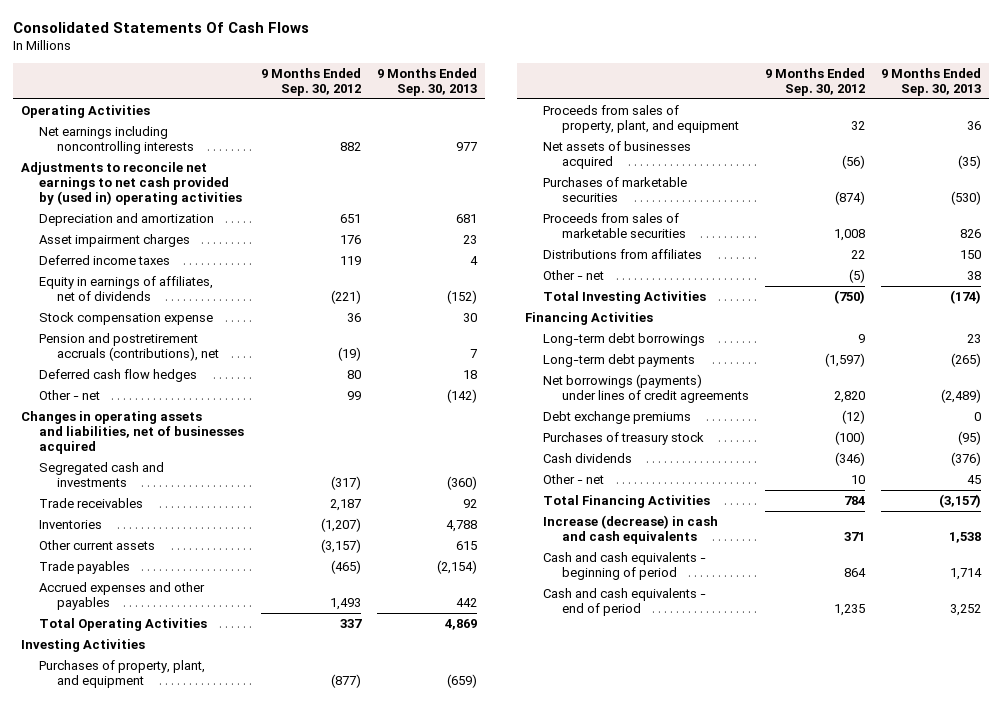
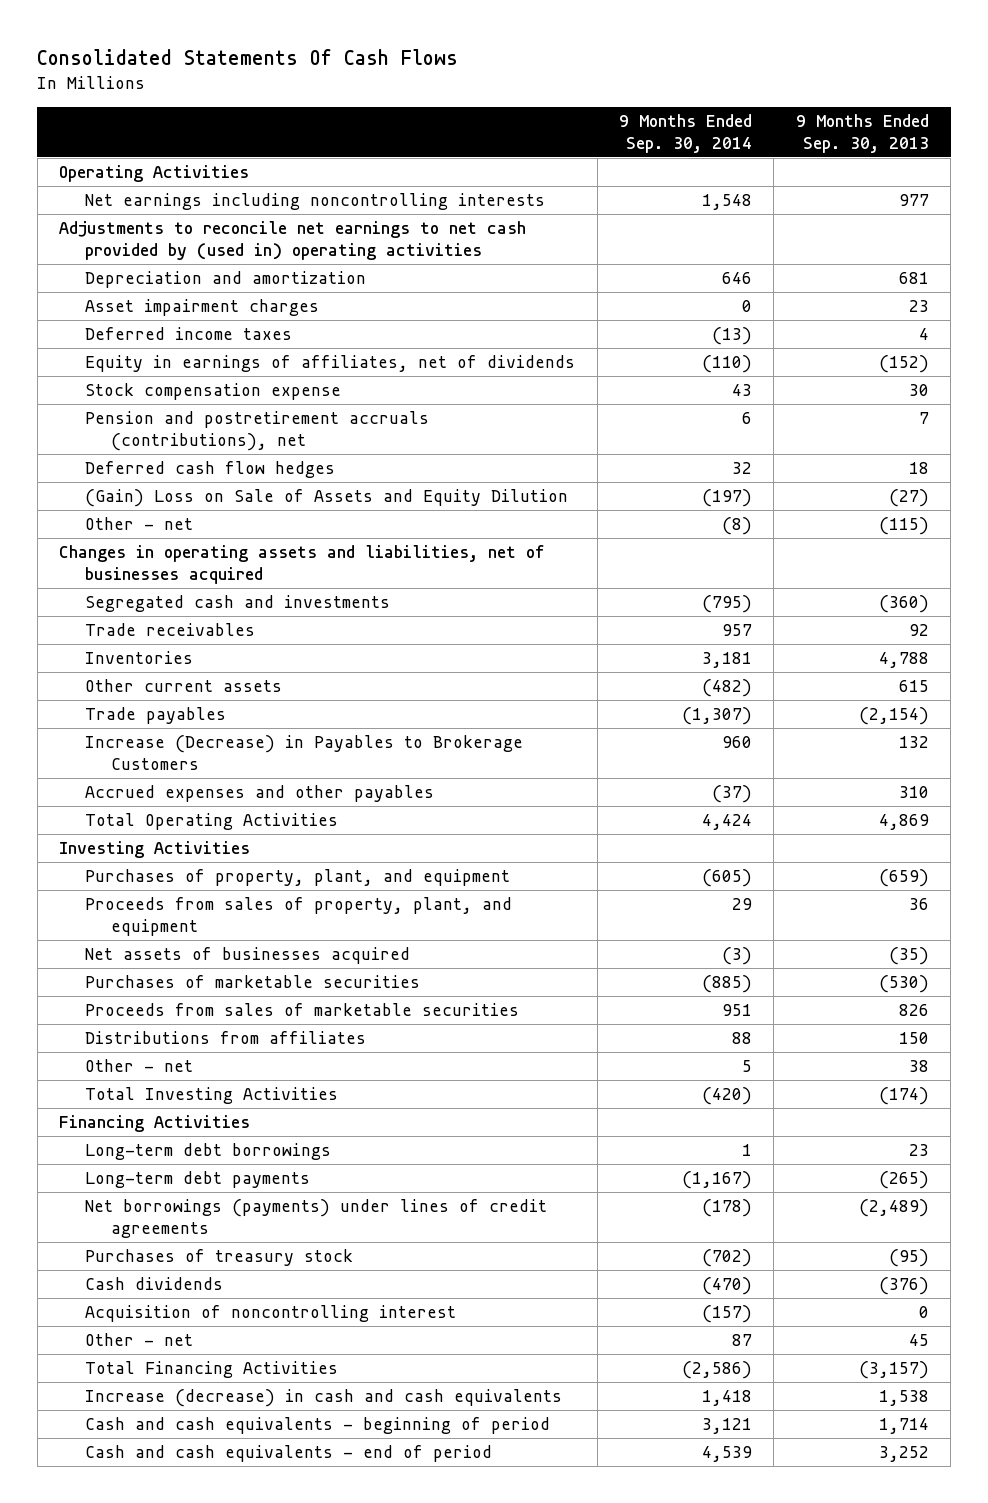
- | 9 Months Ended Sep. 30, 2012 | 9 Months Ended Sep. 30, 2013
+ | 9 Months Ended Sep. 30, 2014 | 9 Months Ended Sep. 30, 2013
- Other - net | 99 | (142)
+ (Gain) Loss on Sale of Assets and Equity Dilution | (197) | (27)
+ Other - net | (8) | (115)
- Accrued expenses and other payables | 1,493 | 442
+ Increase (Decrease) in Payables to Brokerage Customers | 960 | 132
+ Accrued expenses and other payables | (37) | 310
- Debt exchange premiums | (12) | 0
+ Acquisition of noncontrolling interest | (157) | 0

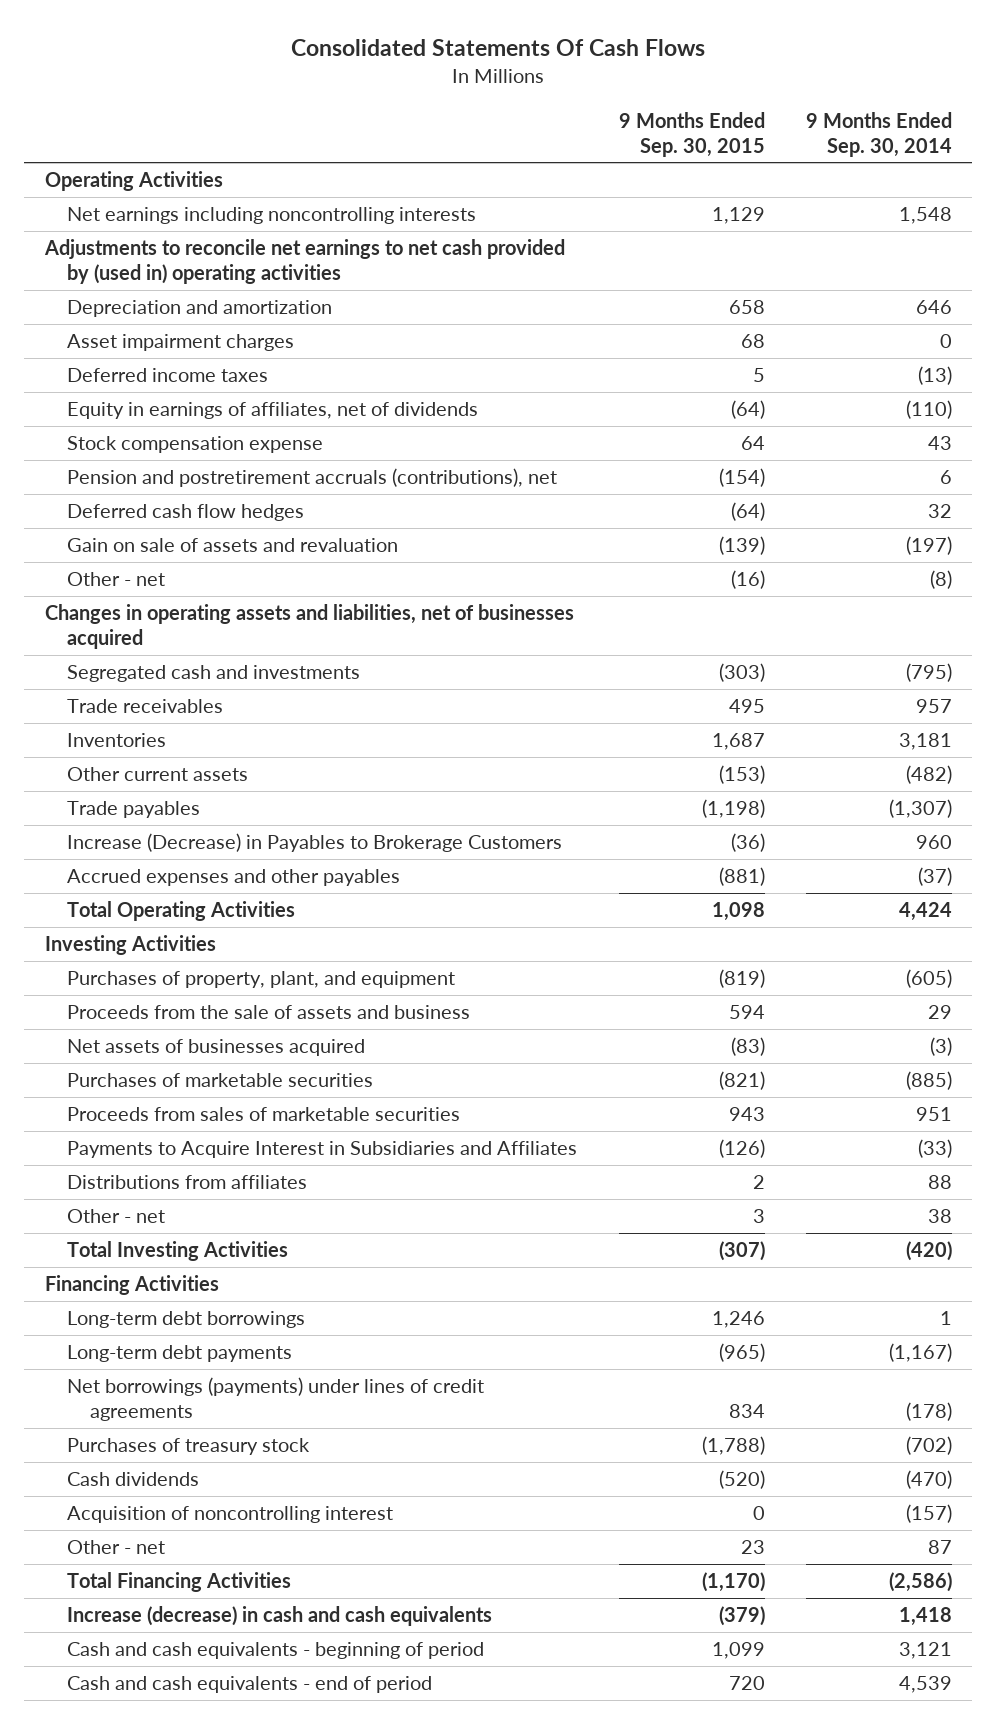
- | 9 Months Ended Sep. 30, 2014 | 9 Months Ended Sep. 30, 2013
+ | 9 Months Ended Sep. 30, 2015 | 9 Months Ended Sep. 30, 2014
- (Gain) Loss on Sale of Assets and Equity Dilution | (197) | (27)
+ Gain on sale of assets and revaluation | (139) | (197)
- Proceeds from sales of property, plant, and equipment | 29 | 36
+ Proceeds from the sale of assets and business | 594 | 29
+ Payments to Acquire Interest in Subsidiaries and Affiliates | (126) | (33)
- Other - net | 5 | 38
+ Other - net | 3 | 38

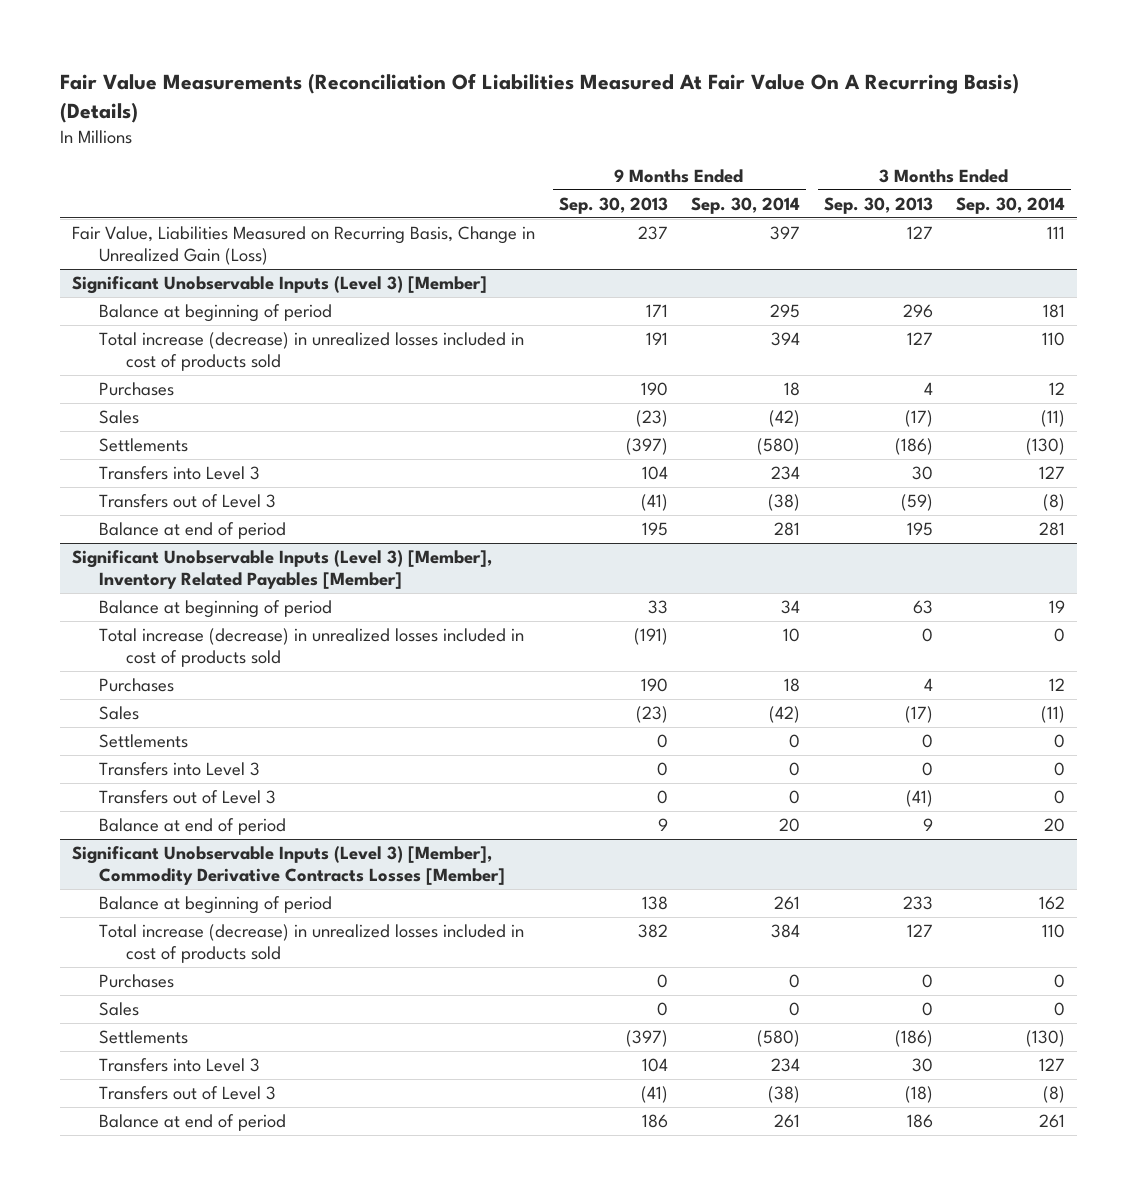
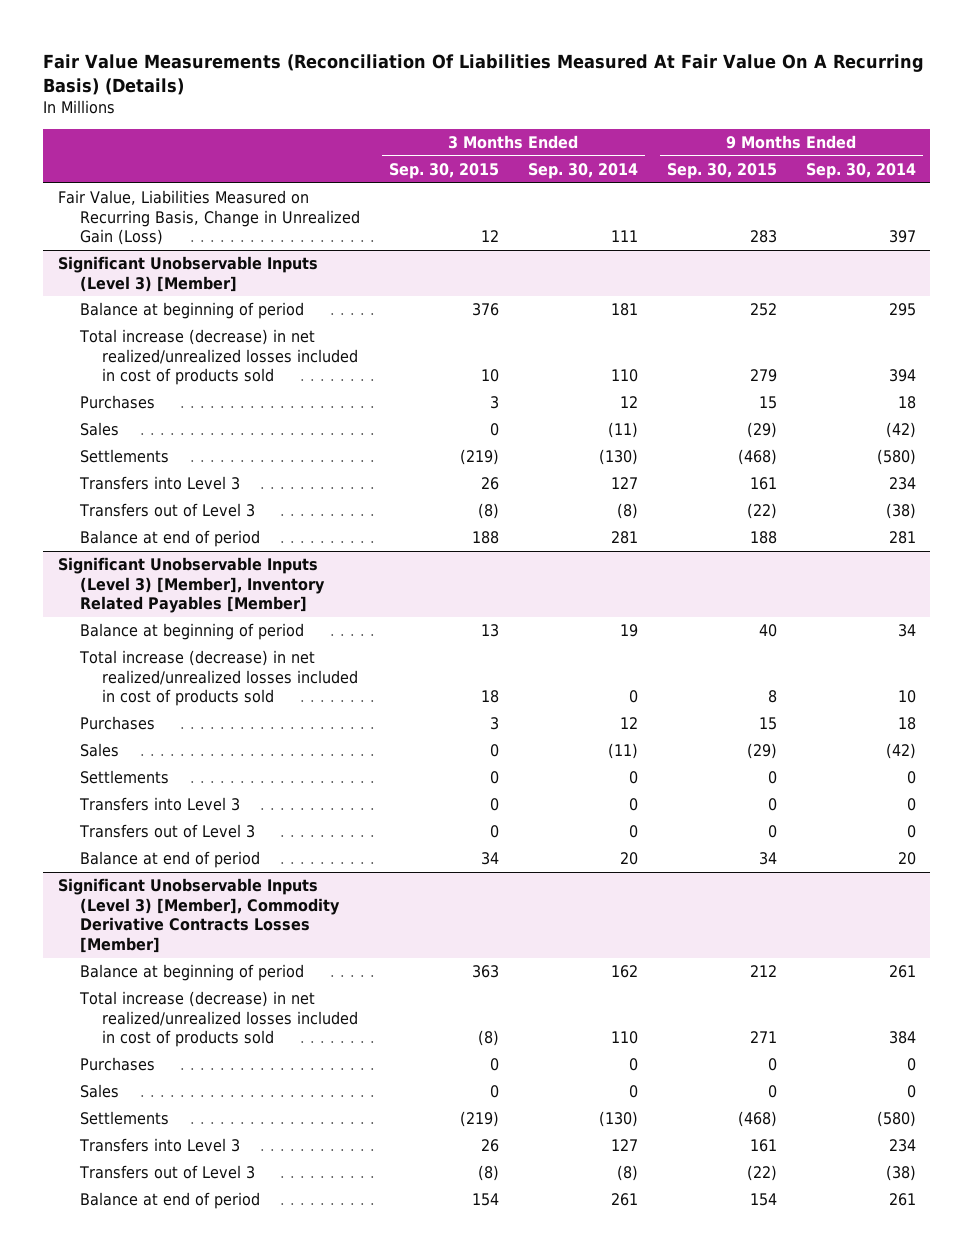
- | 9 Months Ended Sep. 30, 2013 | 9 Months Ended Sep. 30, 2014 | 3 Months Ended Sep. 30, 2013 | 3 Months Ended Sep. 30, 2014
+ | 3 Months Ended Sep. 30, 2015 | 3 Months Ended Sep. 30, 2014 | 9 Months Ended Sep. 30, 2015 | 9 Months Ended Sep. 30, 2014
@ Significant Unobservable Inputs (Level 3) [Member]
- Total increase (decrease) in unrealized losses included in cost of products sold | 191 | 394 | 127 | 110
+ Total increase (decrease) in net realized/unrealized losses included in cost of products sold | 10 | 110 | 279 | 394
@ Significant Unobservable Inputs (Level 3) [Member], Inventory Related Payables [Member]
- Total increase (decrease) in unrealized losses included in cost of products sold | (191) | 10 | 0 | 0
+ Total increase (decrease) in net realized/unrealized losses included in cost of products sold | 18 | 0 | 8 | 10
@ Significant Unobservable Inputs (Level 3) [Member], Commodity Derivative Contracts Losses [Member]
- Total increase (decrease) in unrealized losses included in cost of products sold | 382 | 384 | 127 | 110
+ Total increase (decrease) in net realized/unrealized losses included in cost of products sold | (8) | 110 | 271 | 384

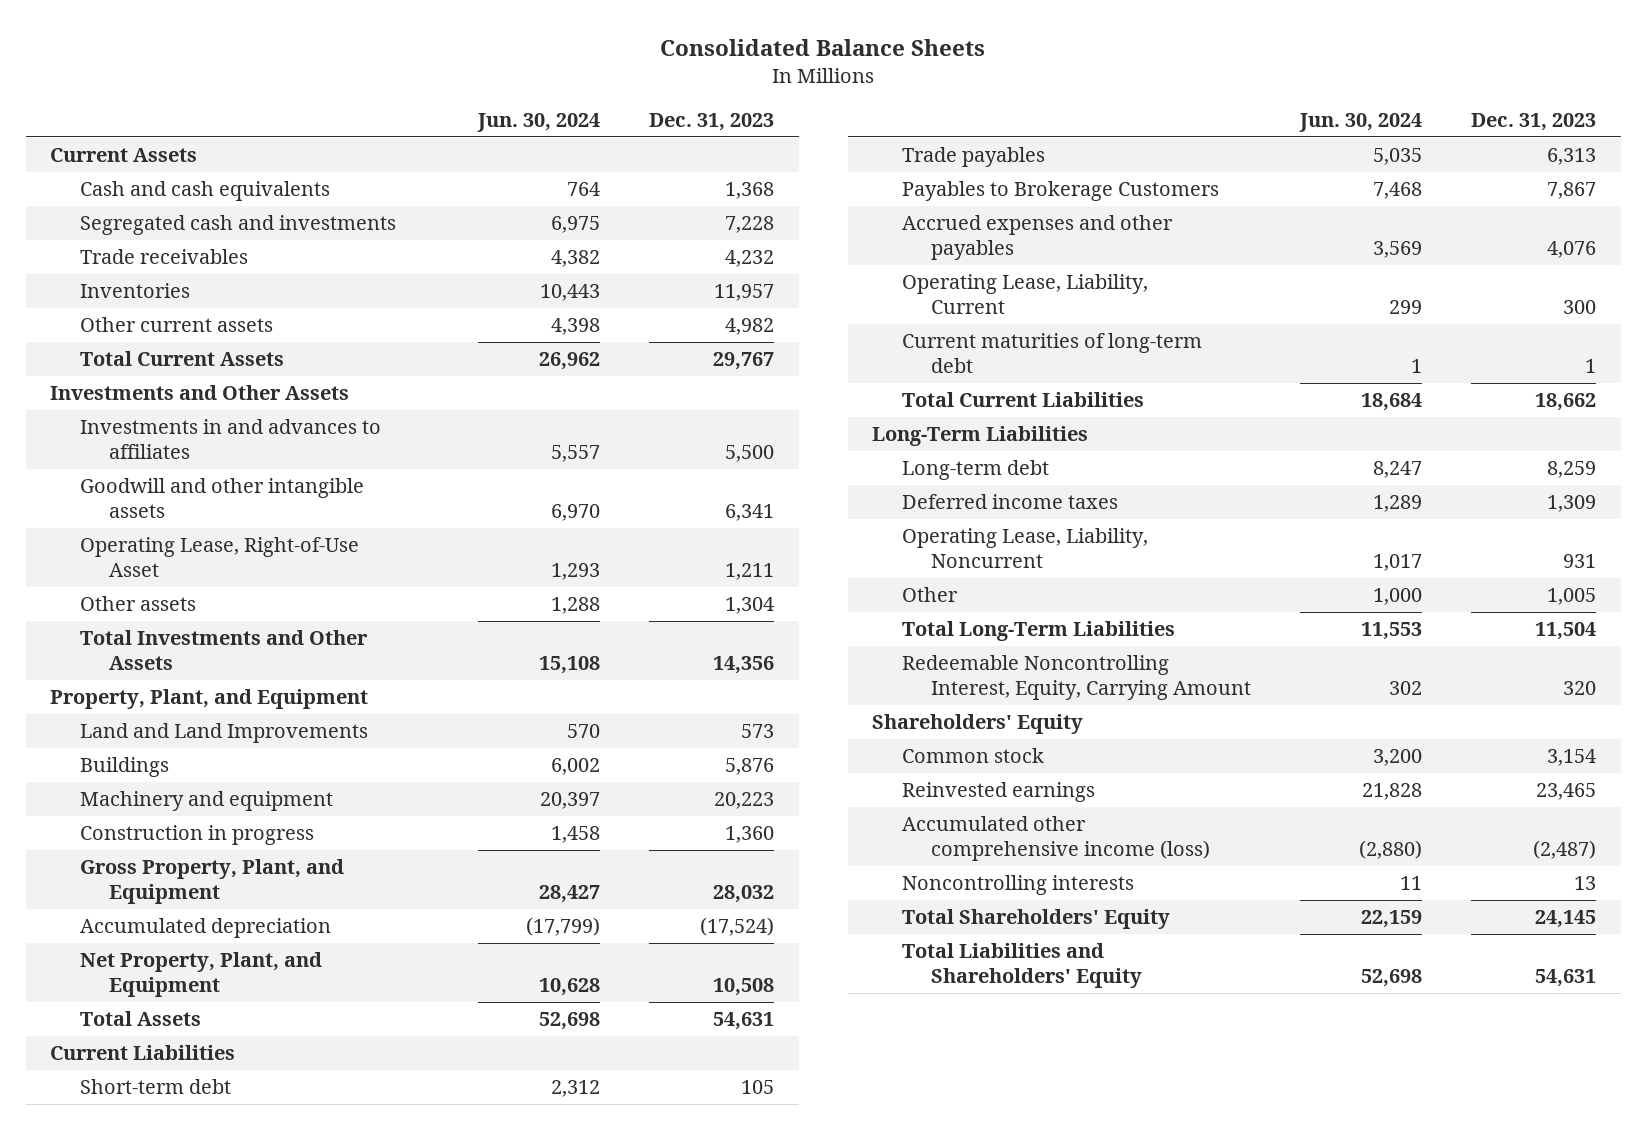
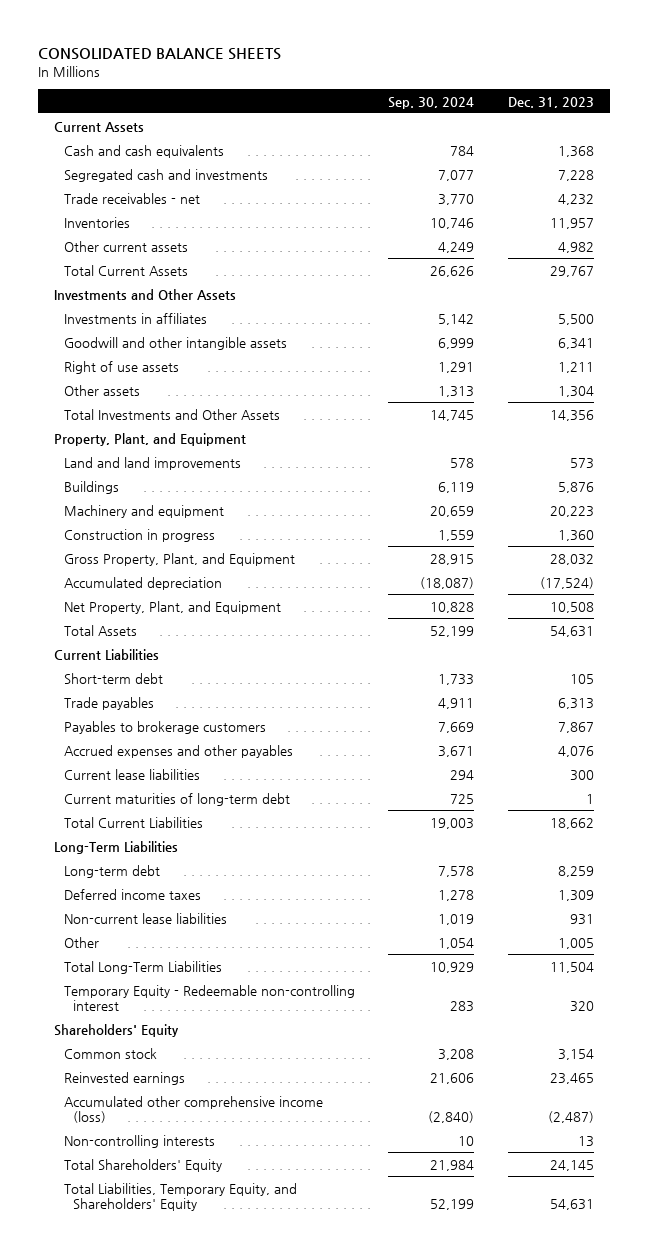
- Consolidated Balance Sheets
+ CONSOLIDATED BALANCE SHEETS
- | Jun. 30, 2024 | Dec. 31, 2023
+ | Sep. 30, 2024 | Dec. 31, 2023
- Trade receivables | 4,382 | 4,232
+ Trade receivables - net | 3,770 | 4,232
- Investments in and advances to affiliates | 5,557 | 5,500
+ Investments in affiliates | 5,142 | 5,500
- Operating Lease, Right-of-Use Asset | 1,293 | 1,211
+ Right of use assets | 1,291 | 1,211
- Land and Land Improvements | 570 | 573
+ Land and land improvements | 578 | 573
- Payables to Brokerage Customers | 7,468 | 7,867
+ Payables to brokerage customers | 7,669 | 7,867
- Operating Lease, Liability, Current | 299 | 300
+ Current lease liabilities | 294 | 300
- Operating Lease, Liability, Noncurrent | 1,017 | 931
+ Non-current lease liabilities | 1,019 | 931
- Redeemable Noncontrolling Interest, Equity, Carrying Amount | 302 | 320
+ Temporary Equity - Redeemable non-controlling interest | 283 | 320
- Noncontrolling interests | 11 | 13
+ Non-controlling interests | 10 | 13
- Total Liabilities and Shareholders' Equity | 52,698 | 54,631
+ Total Liabilities, Temporary Equity, and Shareholders' Equity | 52,199 | 54,631

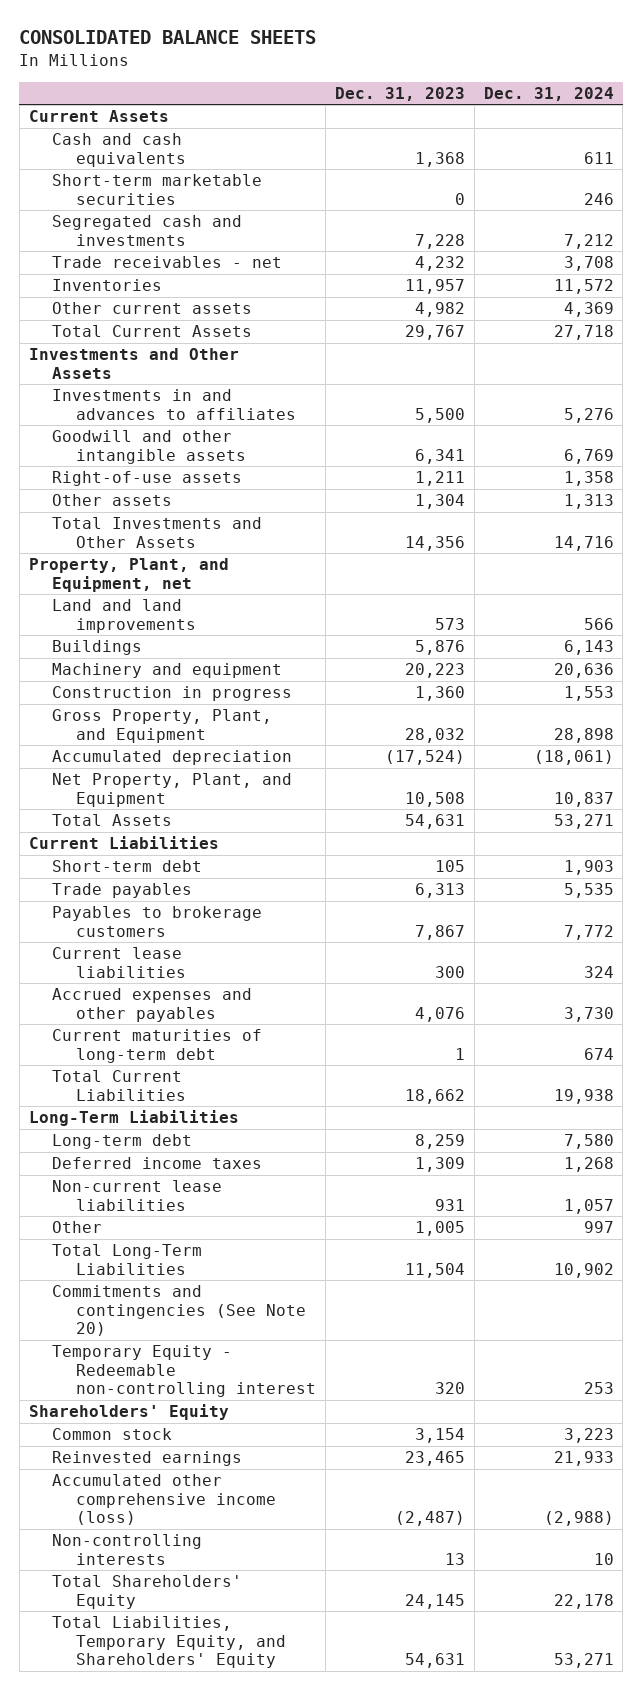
- | Sep. 30, 2024 | Dec. 31, 2023
+ | Dec. 31, 2023 | Dec. 31, 2024
+ Short-term marketable securities | 0 | 246
- Investments in affiliates | 5,142 | 5,500
+ Investments in and advances to affiliates | 5,500 | 5,276
- Right of use assets | 1,291 | 1,211
+ Right-of-use assets | 1,211 | 1,358
- Property, Plant, and Equipment
+ Property, Plant, and Equipment, net
moved down: Accrued expenses and other payables | 4,076 | 3,730
+ Commitments and contingencies (See Note 20)

